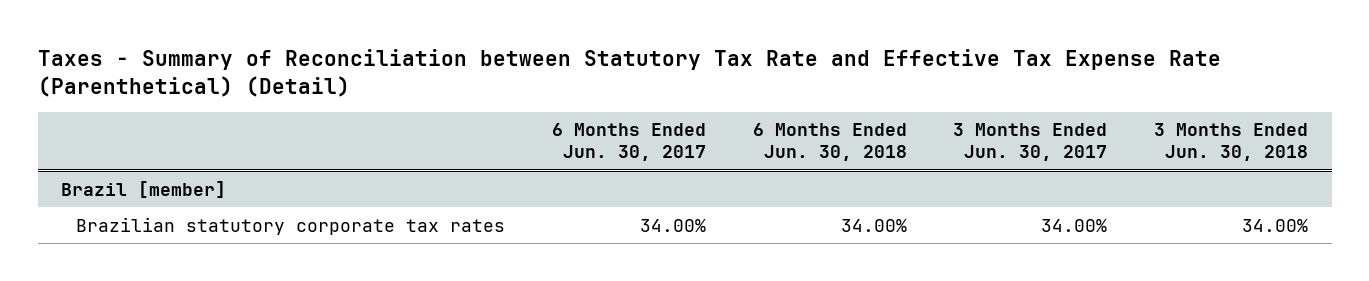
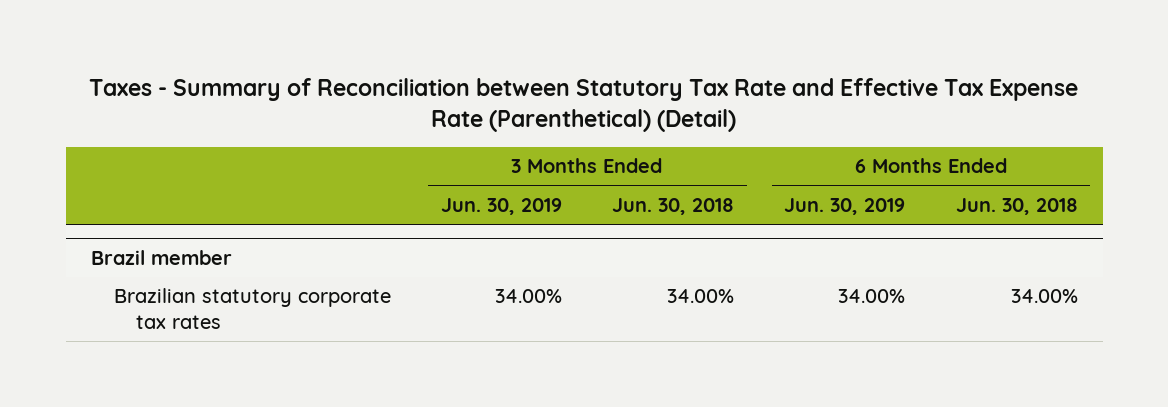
- | 6 Months Ended Jun. 30, 2017 | 6 Months Ended Jun. 30, 2018 | 3 Months Ended Jun. 30, 2017 | 3 Months Ended Jun. 30, 2018
+ | 3 Months Ended Jun. 30, 2019 | 3 Months Ended Jun. 30, 2018 | 6 Months Ended Jun. 30, 2019 | 6 Months Ended Jun. 30, 2018
- Brazil [member]
+ Brazil member

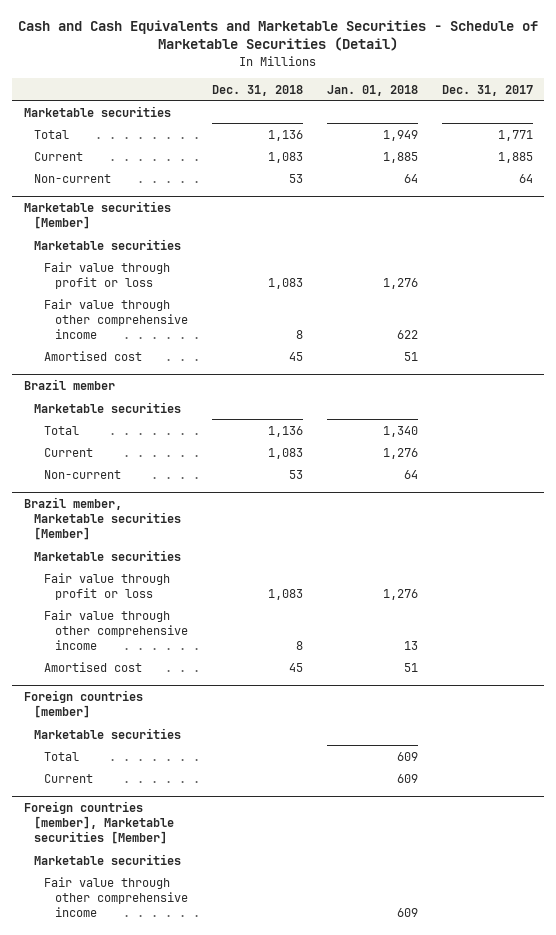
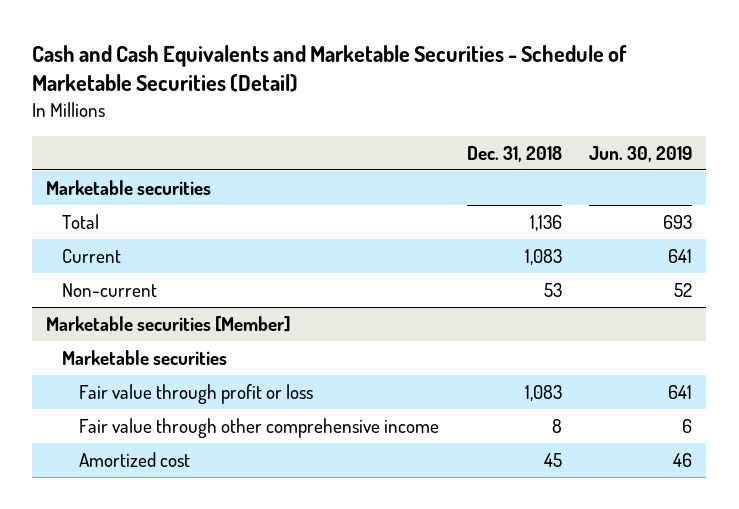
- | Dec. 31, 2018 | Jan. 01, 2018 | Dec. 31, 2017
+ | Dec. 31, 2018 | Jun. 30, 2019
@ Marketable securities [Member]
- Amortised cost | 45 | 51 |
- Brazil member
- Marketable securities
- Total | 1,136 | 1,340 |
- Current | 1,083 | 1,276 |
- Non-current | 53 | 64 |
- Brazil member, Marketable securities [Member]
- Marketable securities
- Fair value through profit or loss | 1,083 | 1,276 |
- Fair value through other comprehensive income | 8 | 13 |
- Amortised cost | 45 | 51 |
- Foreign countries [member]
- Marketable securities
- Total | | 609 |
- Current | | 609 |
- Foreign countries [member], Marketable securities [Member]
- Marketable securities
- Fair value through other comprehensive income | | 609 |
@ Marketable securities [Member]
+ Amortized cost | 45 | 46

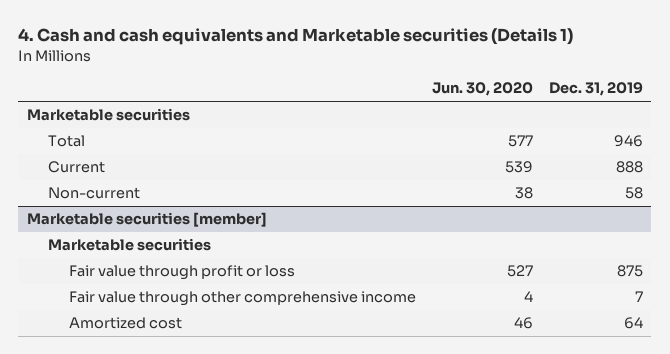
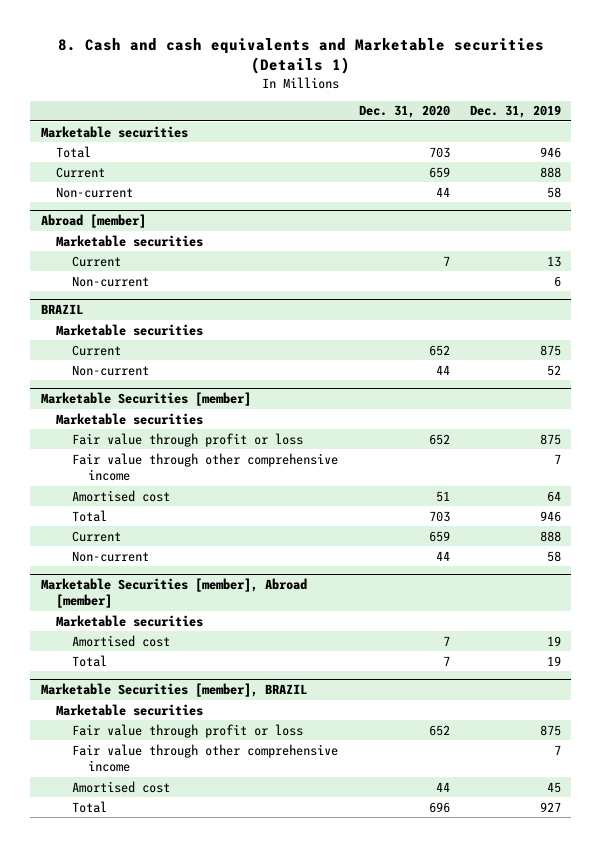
- 4. Cash and cash equivalents and Marketable securities (Details 1)
+ 8. Cash and cash equivalents and Marketable securities (Details 1)
- | Jun. 30, 2020 | Dec. 31, 2019
+ | Dec. 31, 2020 | Dec. 31, 2019
- Marketable securities [member]
+ Abroad [member]
+ Current | 7 | 13
+ Non-current | | 6
+ BRAZIL
+ Marketable securities
+ Current | 652 | 875
+ Non-current | 44 | 52
+ Marketable Securities [member]
+ Marketable securities
- Amortized cost | 46 | 64
+ Amortised cost | 51 | 64
+ Total | 703 | 946
+ Current | 659 | 888
+ Non-current | 44 | 58
+ Marketable Securities [member], Abroad [member]
+ Marketable securities
+ Amortised cost | 7 | 19
+ Total | 7 | 19
+ Marketable Securities [member], BRAZIL
+ Marketable securities
+ Fair value through profit or loss | 652 | 875
+ Fair value through other comprehensive income | | 7
+ Amortised cost | 44 | 45
+ Total | 696 | 927

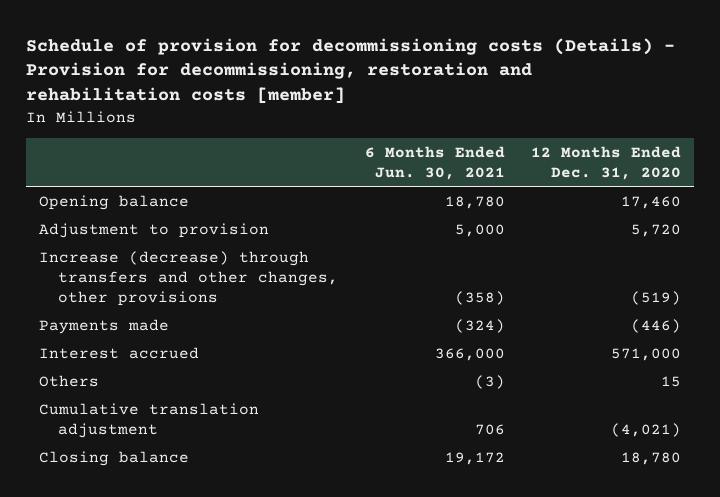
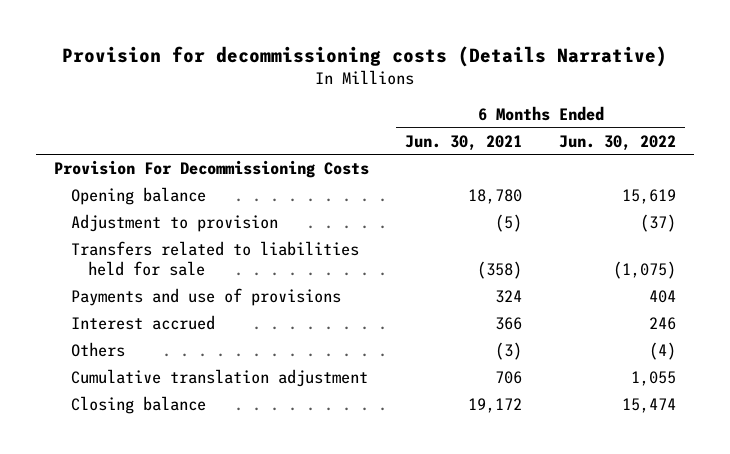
- Schedule of provision for decommissioning costs (Details) - Provision for decommissioning, restoration and rehabilitation costs [member]
+ Provision for decommissioning costs (Details Narrative)
- | 6 Months Ended Jun. 30, 2021 | 12 Months Ended Dec. 31, 2020
+ | 6 Months Ended Jun. 30, 2021 | 6 Months Ended Jun. 30, 2022
+ Provision For Decommissioning Costs
- Adjustment to provision | 5,000 | 5,720
- Increase (decrease) through transfers and other changes, other provisions | (358) | (519)
- Payments made | (324) | (446)
- Interest accrued | 366,000 | 571,000
+ Adjustment to provision | (5) | (37)
+ Transfers related to liabilities held for sale | (358) | (1,075)
+ Payments and use of provisions | 324 | 404
+ Interest accrued | 366 | 246

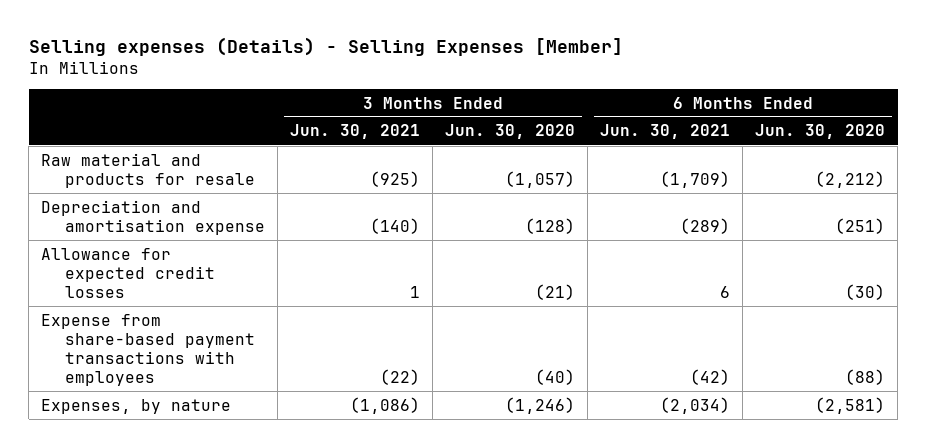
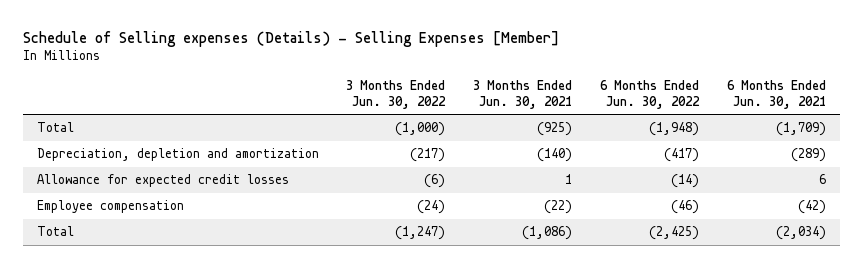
- Selling expenses (Details) - Selling Expenses [Member]
+ Schedule of Selling expenses (Details) - Selling Expenses [Member]
- | 3 Months Ended Jun. 30, 2021 | 3 Months Ended Jun. 30, 2020 | 6 Months Ended Jun. 30, 2021 | 6 Months Ended Jun. 30, 2020
+ | 3 Months Ended Jun. 30, 2022 | 3 Months Ended Jun. 30, 2021 | 6 Months Ended Jun. 30, 2022 | 6 Months Ended Jun. 30, 2021
- Raw material and products for resale | (925) | (1,057) | (1,709) | (2,212)
- Depreciation and amortisation expense | (140) | (128) | (289) | (251)
+ Total | (1,000) | (925) | (1,948) | (1,709)
+ Depreciation, depletion and amortization | (217) | (140) | (417) | (289)
- Expense from share-based payment transactions with employees | (22) | (40) | (42) | (88)
- Expenses, by nature | (1,086) | (1,246) | (2,034) | (2,581)
+ Employee compensation | (24) | (22) | (46) | (42)
+ Total | (1,247) | (1,086) | (2,425) | (2,034)

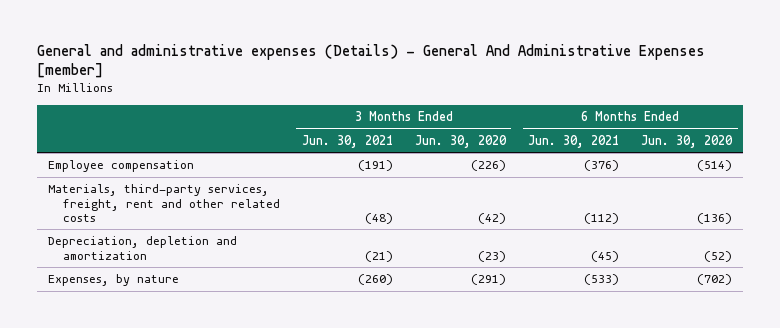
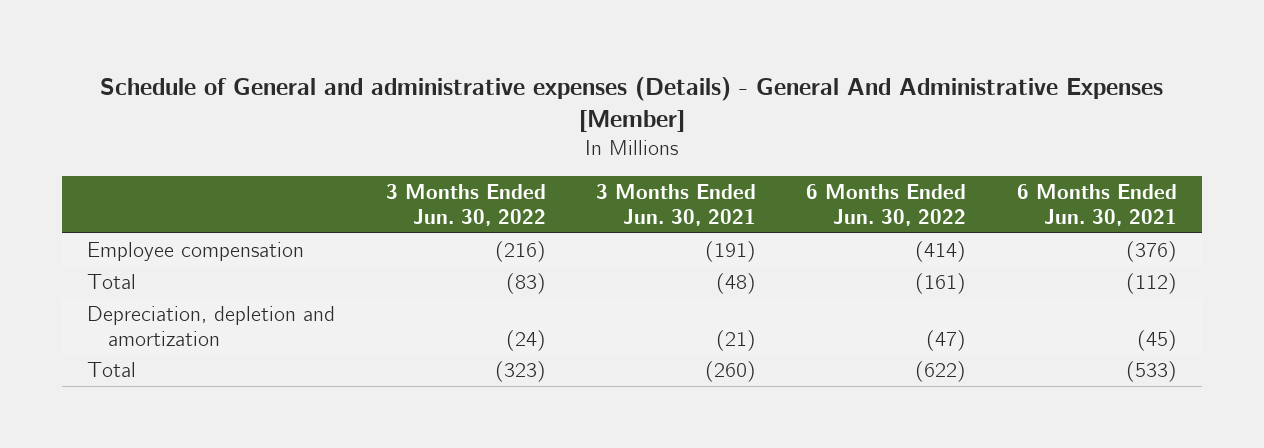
- General and administrative expenses (Details) - General And Administrative Expenses [member]
+ Schedule of General and administrative expenses (Details) - General And Administrative Expenses [Member]
- | 3 Months Ended Jun. 30, 2021 | 3 Months Ended Jun. 30, 2020 | 6 Months Ended Jun. 30, 2021 | 6 Months Ended Jun. 30, 2020
+ | 3 Months Ended Jun. 30, 2022 | 3 Months Ended Jun. 30, 2021 | 6 Months Ended Jun. 30, 2022 | 6 Months Ended Jun. 30, 2021
- Materials, third-party services, freight, rent and other related costs | (48) | (42) | (112) | (136)
+ Total | (83) | (48) | (161) | (112)
- Expenses, by nature | (260) | (291) | (533) | (702)
+ Total | (323) | (260) | (622) | (533)

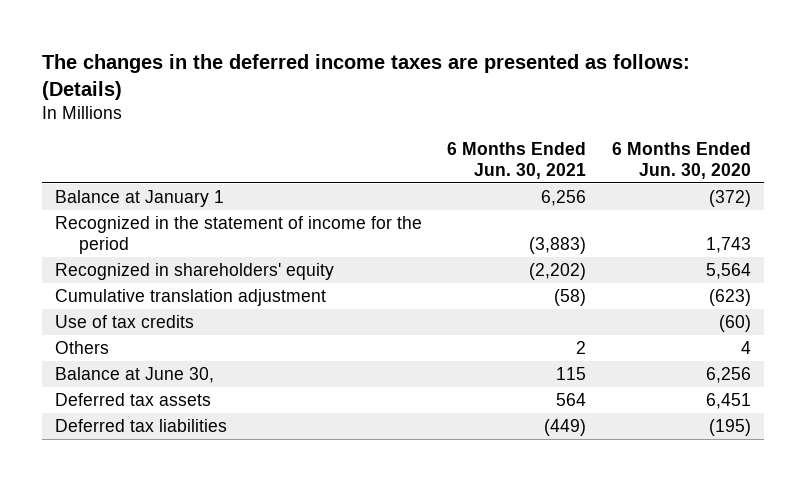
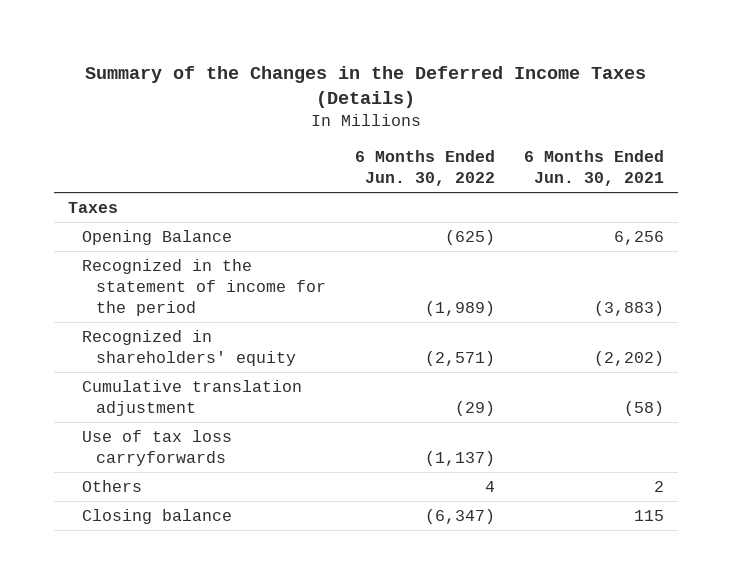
- The changes in the deferred income taxes are presented as follows: (Details)
+ Summary of the Changes in the Deferred Income Taxes (Details)
- | 6 Months Ended Jun. 30, 2021 | 6 Months Ended Jun. 30, 2020
+ | 6 Months Ended Jun. 30, 2022 | 6 Months Ended Jun. 30, 2021
- Balance at January 1 | 6,256 | (372)
+ Taxes
+ Opening Balance | (625) | 6,256
- Use of tax credits | | (60)
+ Use of tax loss carryforwards | (1,137) |
- Balance at June 30, | 115 | 6,256
- Deferred tax assets | 564 | 6,451
- Deferred tax liabilities | (449) | (195)
+ Closing balance | (6,347) | 115

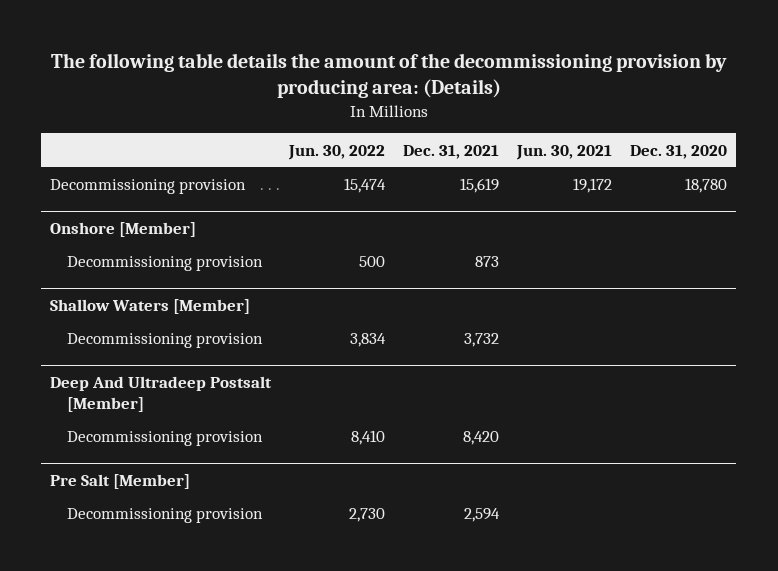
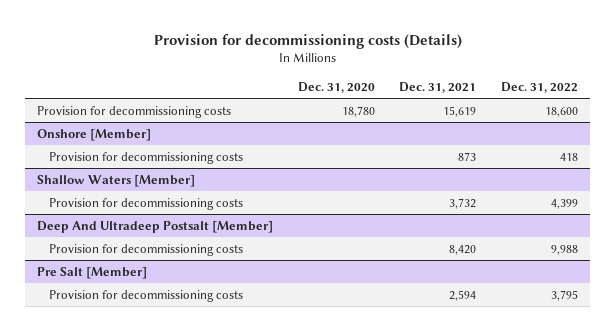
- The following table details the amount of the decommissioning provision by producing area: (Details)
+ Provision for decommissioning costs (Details)
- | Jun. 30, 2022 | Dec. 31, 2021 | Jun. 30, 2021 | Dec. 31, 2020
+ | Dec. 31, 2020 | Dec. 31, 2021 | Dec. 31, 2022
- Decommissioning provision | 15,474 | 15,619 | 19,172 | 18,780
+ Provision for decommissioning costs | 18,780 | 15,619 | 18,600
@ Onshore [Member]
- Decommissioning provision | 500 | 873 | |
+ Provision for decommissioning costs | | 873 | 418
@ Shallow Waters [Member]
- Decommissioning provision | 3,834 | 3,732 | |
+ Provision for decommissioning costs | | 3,732 | 4,399
@ Deep And Ultradeep Postsalt [Member]
- Decommissioning provision | 8,410 | 8,420 | |
+ Provision for decommissioning costs | | 8,420 | 9,988
@ Pre Salt [Member]
- Decommissioning provision | 2,730 | 2,594 | |
+ Provision for decommissioning costs | | 2,594 | 3,795

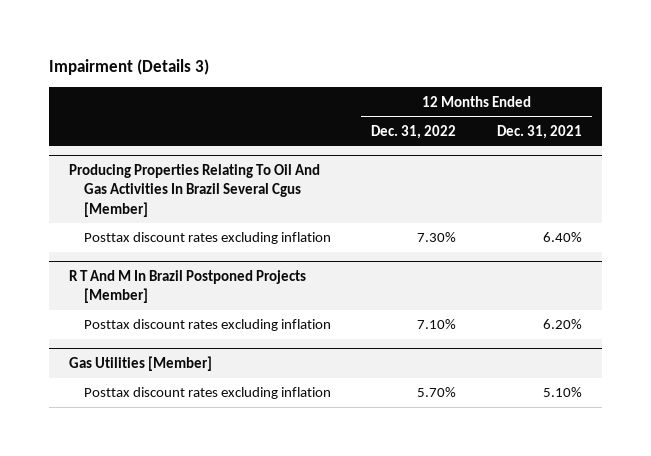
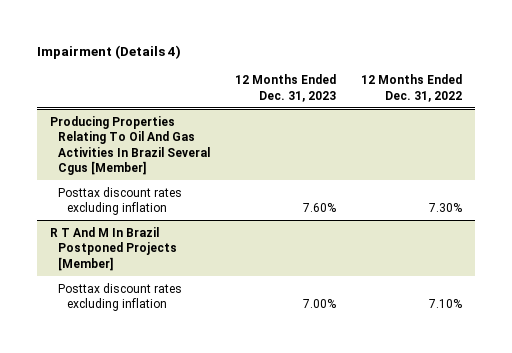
- Impairment (Details 3)
+ Impairment (Details 4)
- | 12 Months Ended Dec. 31, 2022 | 12 Months Ended Dec. 31, 2021
+ | 12 Months Ended Dec. 31, 2023 | 12 Months Ended Dec. 31, 2022
- Gas Utilities [Member]
- Posttax discount rates excluding inflation | 5.70% | 5.10%

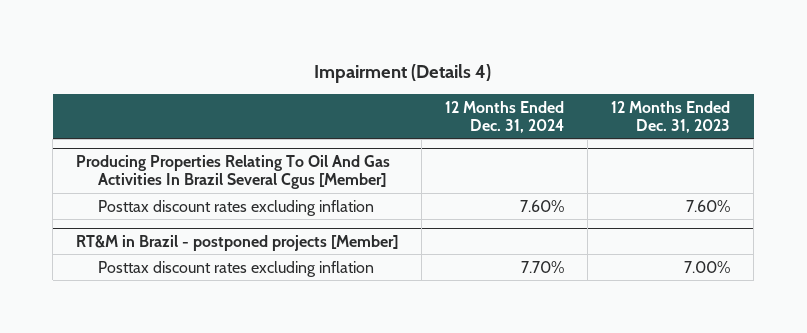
- | 12 Months Ended Dec. 31, 2023 | 12 Months Ended Dec. 31, 2022
+ | 12 Months Ended Dec. 31, 2024 | 12 Months Ended Dec. 31, 2023
- R T And M In Brazil Postponed Projects [Member]
+ RT&M in Brazil - postponed projects [Member]

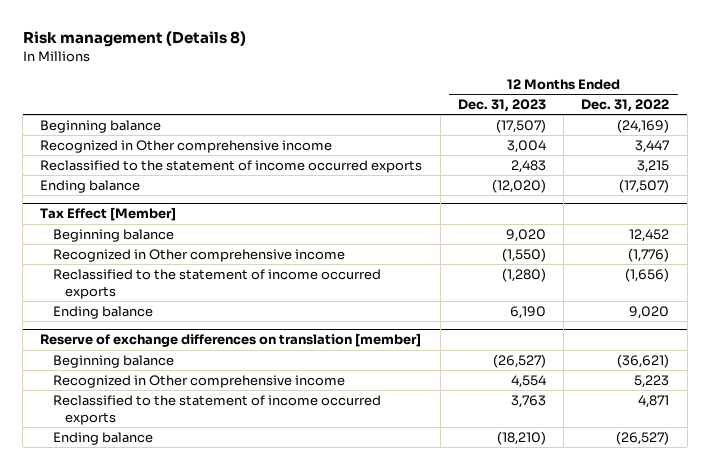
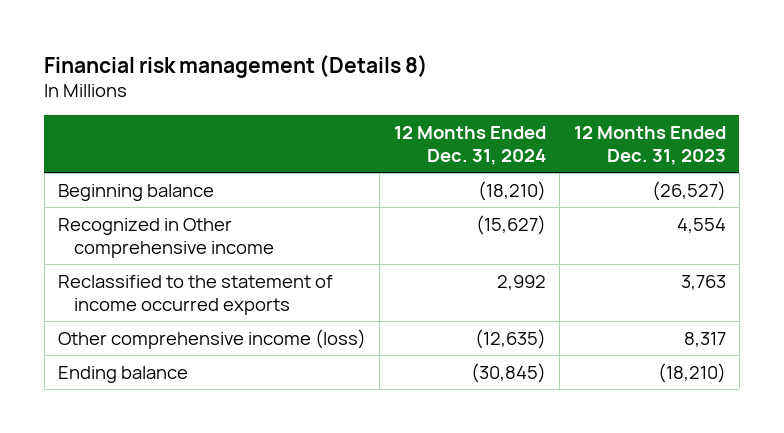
- Risk management (Details 8)
+ Financial risk management (Details 8)
- | 12 Months Ended Dec. 31, 2023 | 12 Months Ended Dec. 31, 2022
+ | 12 Months Ended Dec. 31, 2024 | 12 Months Ended Dec. 31, 2023
- Beginning balance | (17,507) | (24,169)
- Recognized in Other comprehensive income | 3,004 | 3,447
- Reclassified to the statement of income occurred exports | 2,483 | 3,215
- Ending balance | (12,020) | (17,507)
- Tax Effect [Member]
- Beginning balance | 9,020 | 12,452
- Recognized in Other comprehensive income | (1,550) | (1,776)
- Reclassified to the statement of income occurred exports | (1,280) | (1,656)
- Ending balance | 6,190 | 9,020
- Reserve of exchange differences on translation [member]
+ Other comprehensive income (loss) | (12,635) | 8,317

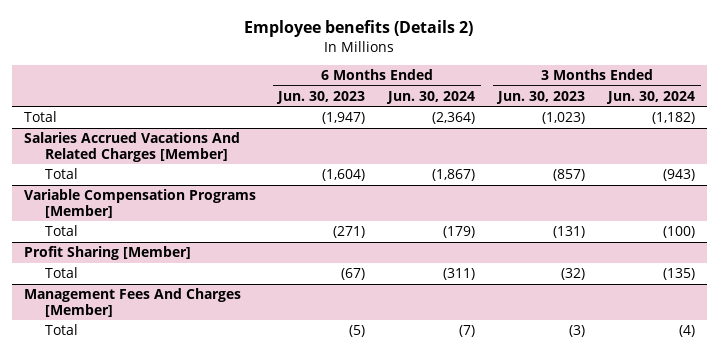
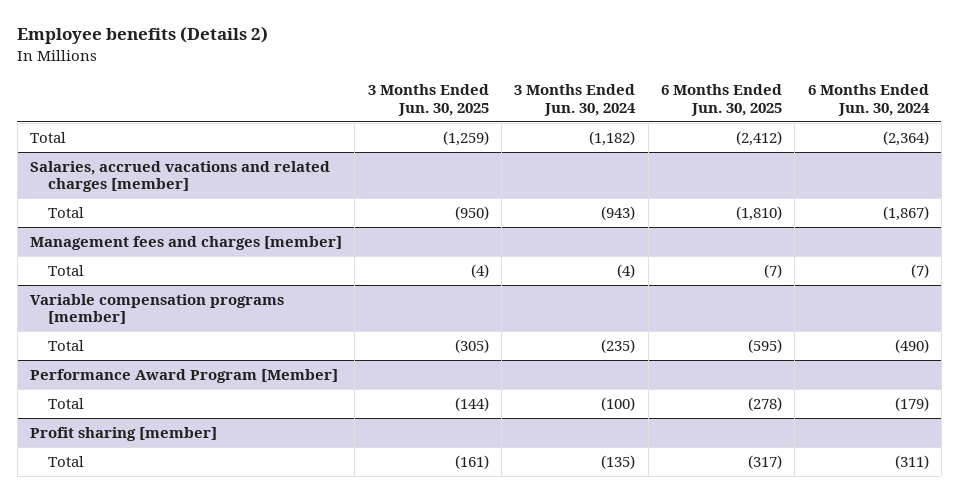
- | 6 Months Ended Jun. 30, 2023 | 6 Months Ended Jun. 30, 2024 | 3 Months Ended Jun. 30, 2023 | 3 Months Ended Jun. 30, 2024
+ | 3 Months Ended Jun. 30, 2025 | 3 Months Ended Jun. 30, 2024 | 6 Months Ended Jun. 30, 2025 | 6 Months Ended Jun. 30, 2024
- Salaries Accrued Vacations And Related Charges [Member]
+ Salaries, accrued vacations and related charges [member]
- Variable Compensation Programs [Member]
+ Management fees and charges [member]
+ Total | (4) | (4) | (7) | (7)
+ Variable compensation programs [member]
+ Total | (305) | (235) | (595) | (490)
+ Performance Award Program [Member]
- Profit Sharing [Member]
+ Profit sharing [member]
- Management Fees And Charges [Member]
- Total | (5) | (7) | (3) | (4)

